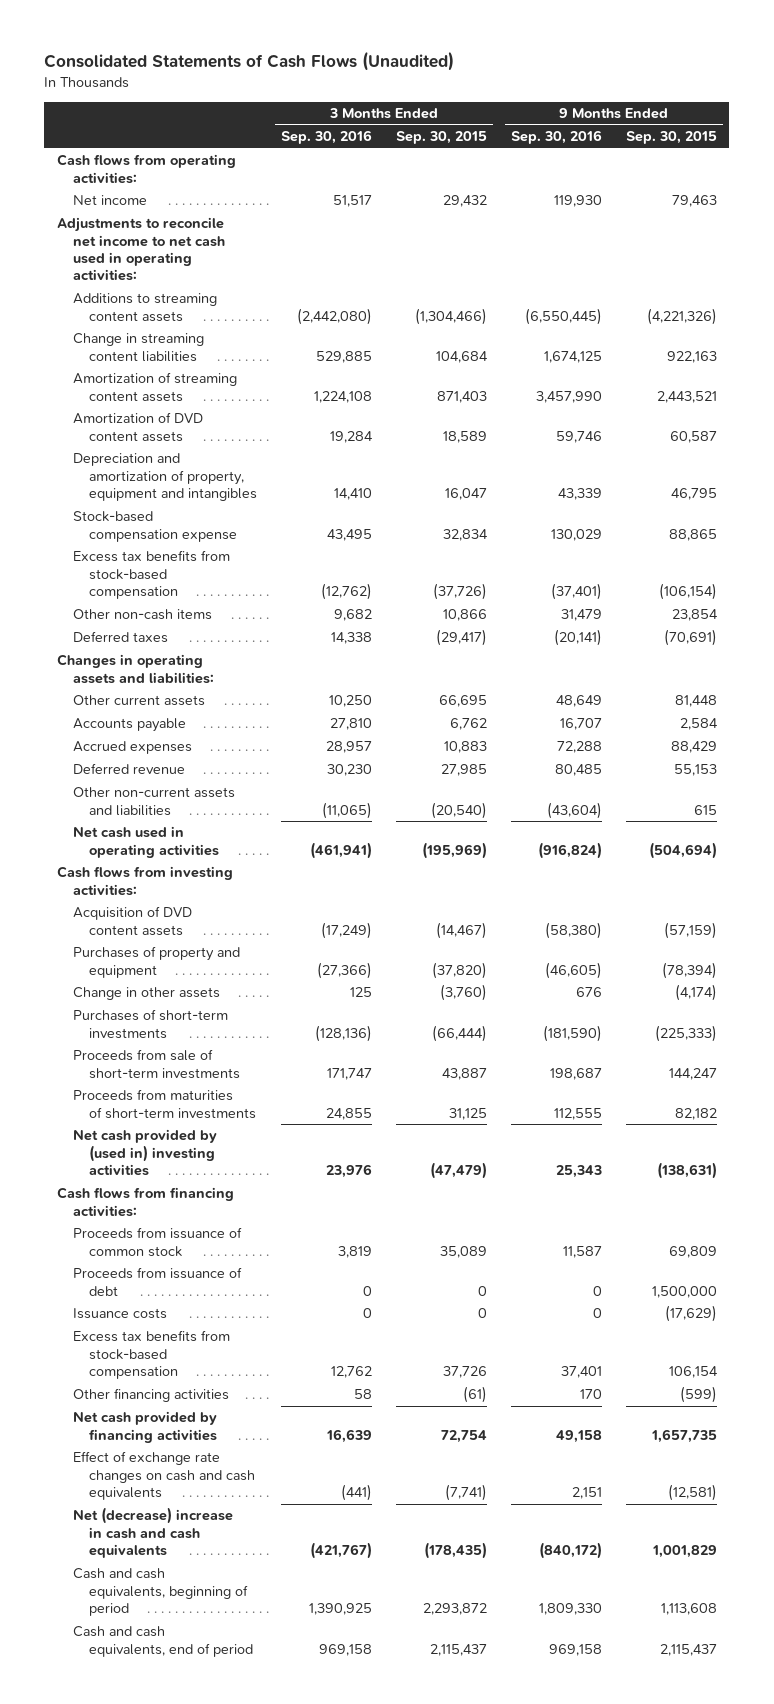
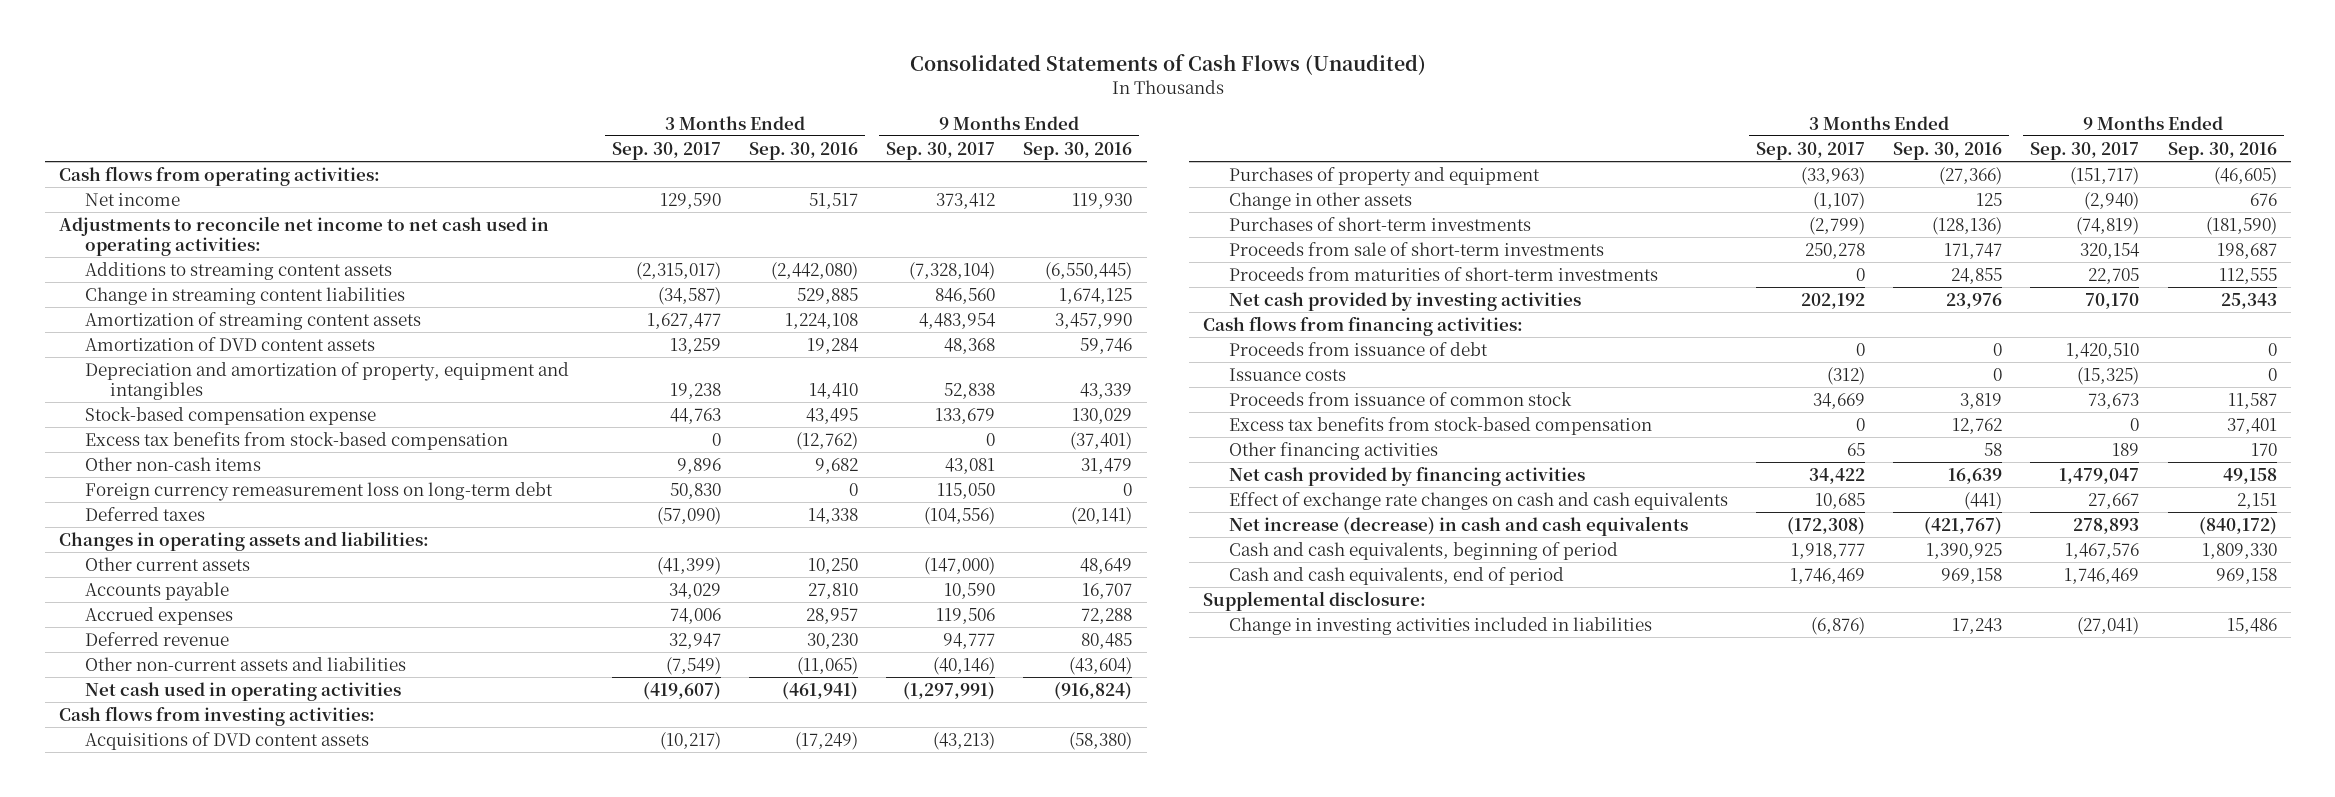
- | 3 Months Ended Sep. 30, 2016 | 3 Months Ended Sep. 30, 2015 | 9 Months Ended Sep. 30, 2016 | 9 Months Ended Sep. 30, 2015
+ | 3 Months Ended Sep. 30, 2017 | 3 Months Ended Sep. 30, 2016 | 9 Months Ended Sep. 30, 2017 | 9 Months Ended Sep. 30, 2016
+ Foreign currency remeasurement loss on long-term debt | 50,830 | 0 | 115,050 | 0
- Acquisition of DVD content assets | (17,249) | (14,467) | (58,380) | (57,159)
+ Acquisitions of DVD content assets | (10,217) | (17,249) | (43,213) | (58,380)
- Net cash provided by (used in) investing activities | 23,976 | (47,479) | 25,343 | (138,631)
+ Net cash provided by investing activities | 202,192 | 23,976 | 70,170 | 25,343
moved down: Proceeds from issuance of common stock | 34,669 | 3,819 | 73,673 | 11,587
- Net (decrease) increase in cash and cash equivalents | (421,767) | (178,435) | (840,172) | 1,001,829
+ Net increase (decrease) in cash and cash equivalents | (172,308) | (421,767) | 278,893 | (840,172)
+ Supplemental disclosure:
+ Change in investing activities included in liabilities | (6,876) | 17,243 | (27,041) | 15,486

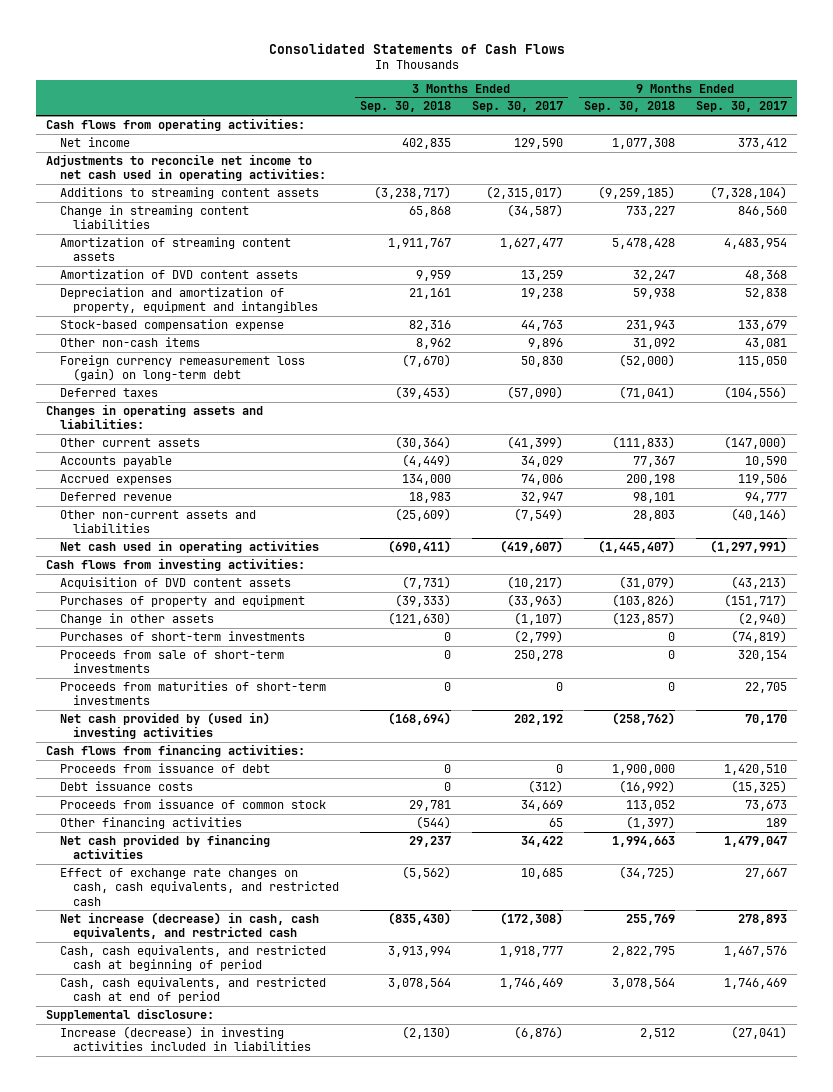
- Consolidated Statements of Cash Flows (Unaudited)
+ Consolidated Statements of Cash Flows
- | 3 Months Ended Sep. 30, 2017 | 3 Months Ended Sep. 30, 2016 | 9 Months Ended Sep. 30, 2017 | 9 Months Ended Sep. 30, 2016
+ | 3 Months Ended Sep. 30, 2018 | 3 Months Ended Sep. 30, 2017 | 9 Months Ended Sep. 30, 2018 | 9 Months Ended Sep. 30, 2017
- Excess tax benefits from stock-based compensation | 0 | (12,762) | 0 | (37,401)
- Foreign currency remeasurement loss on long-term debt | 50,830 | 0 | 115,050 | 0
+ Foreign currency remeasurement loss (gain) on long-term debt | (7,670) | 50,830 | (52,000) | 115,050
- Acquisitions of DVD content assets | (10,217) | (17,249) | (43,213) | (58,380)
+ Acquisition of DVD content assets | (7,731) | (10,217) | (31,079) | (43,213)
- Net cash provided by investing activities | 202,192 | 23,976 | 70,170 | 25,343
+ Net cash provided by (used in) investing activities | (168,694) | 202,192 | (258,762) | 70,170
- Issuance costs | (312) | 0 | (15,325) | 0
+ Debt issuance costs | 0 | (312) | (16,992) | (15,325)
- Excess tax benefits from stock-based compensation | 0 | 12,762 | 0 | 37,401
- Effect of exchange rate changes on cash and cash equivalents | 10,685 | (441) | 27,667 | 2,151
- Net increase (decrease) in cash and cash equivalents | (172,308) | (421,767) | 278,893 | (840,172)
- Cash and cash equivalents, beginning of period | 1,918,777 | 1,390,925 | 1,467,576 | 1,809,330
- Cash and cash equivalents, end of period | 1,746,469 | 969,158 | 1,746,469 | 969,158
+ Effect of exchange rate changes on cash, cash equivalents, and restricted cash | (5,562) | 10,685 | (34,725) | 27,667
+ Net increase (decrease) in cash, cash equivalents, and restricted cash | (835,430) | (172,308) | 255,769 | 278,893
+ Cash, cash equivalents, and restricted cash at beginning of period | 3,913,994 | 1,918,777 | 2,822,795 | 1,467,576
+ Cash, cash equivalents, and restricted cash at end of period | 3,078,564 | 1,746,469 | 3,078,564 | 1,746,469
- Change in investing activities included in liabilities | (6,876) | 17,243 | (27,041) | 15,486
+ Increase (decrease) in investing activities included in liabilities | (2,130) | (6,876) | 2,512 | (27,041)

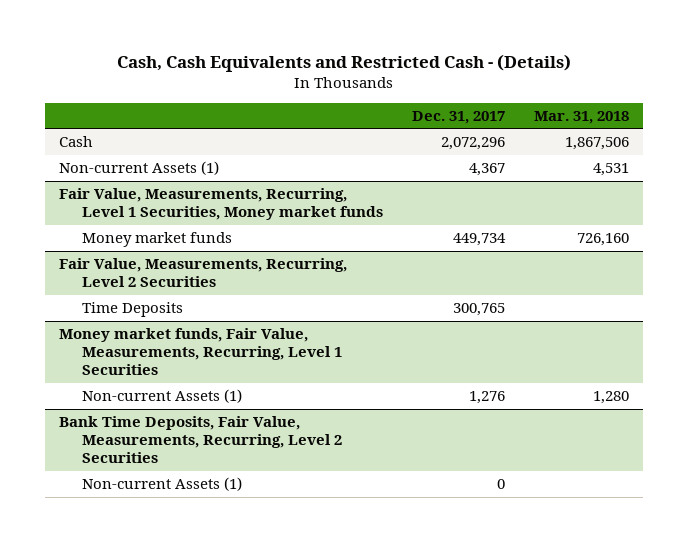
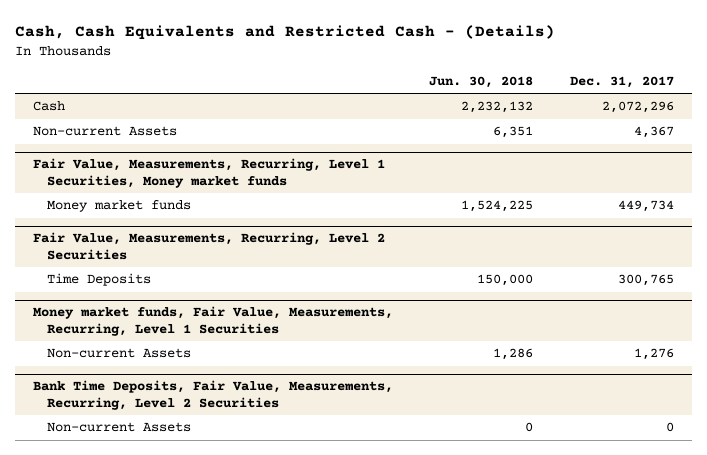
- | Dec. 31, 2017 | Mar. 31, 2018
+ | Jun. 30, 2018 | Dec. 31, 2017
- Non-current Assets (1) | 4,367 | 4,531
+ Non-current Assets | 6,351 | 4,367
@ Money market funds, Fair Value, Measurements, Recurring, Level 1 Securities
- Non-current Assets (1) | 1,276 | 1,280
+ Non-current Assets | 1,286 | 1,276
@ Bank Time Deposits, Fair Value, Measurements, Recurring, Level 2 Securities
- Non-current Assets (1) | 0 |
+ Non-current Assets | 0 | 0

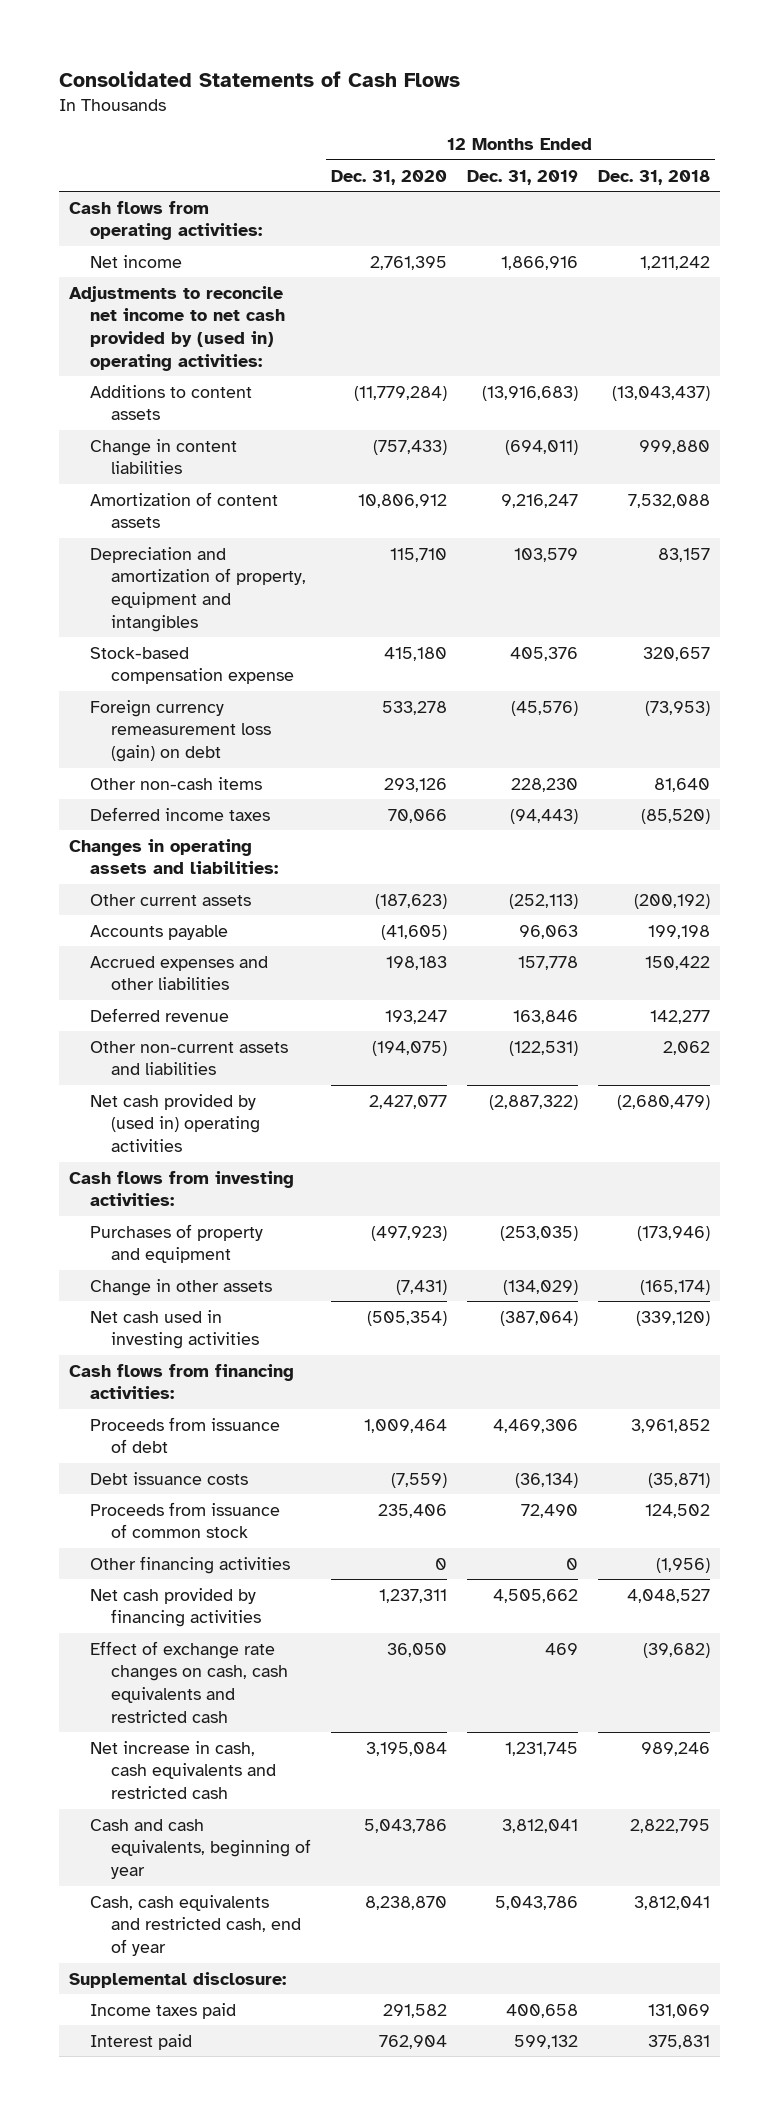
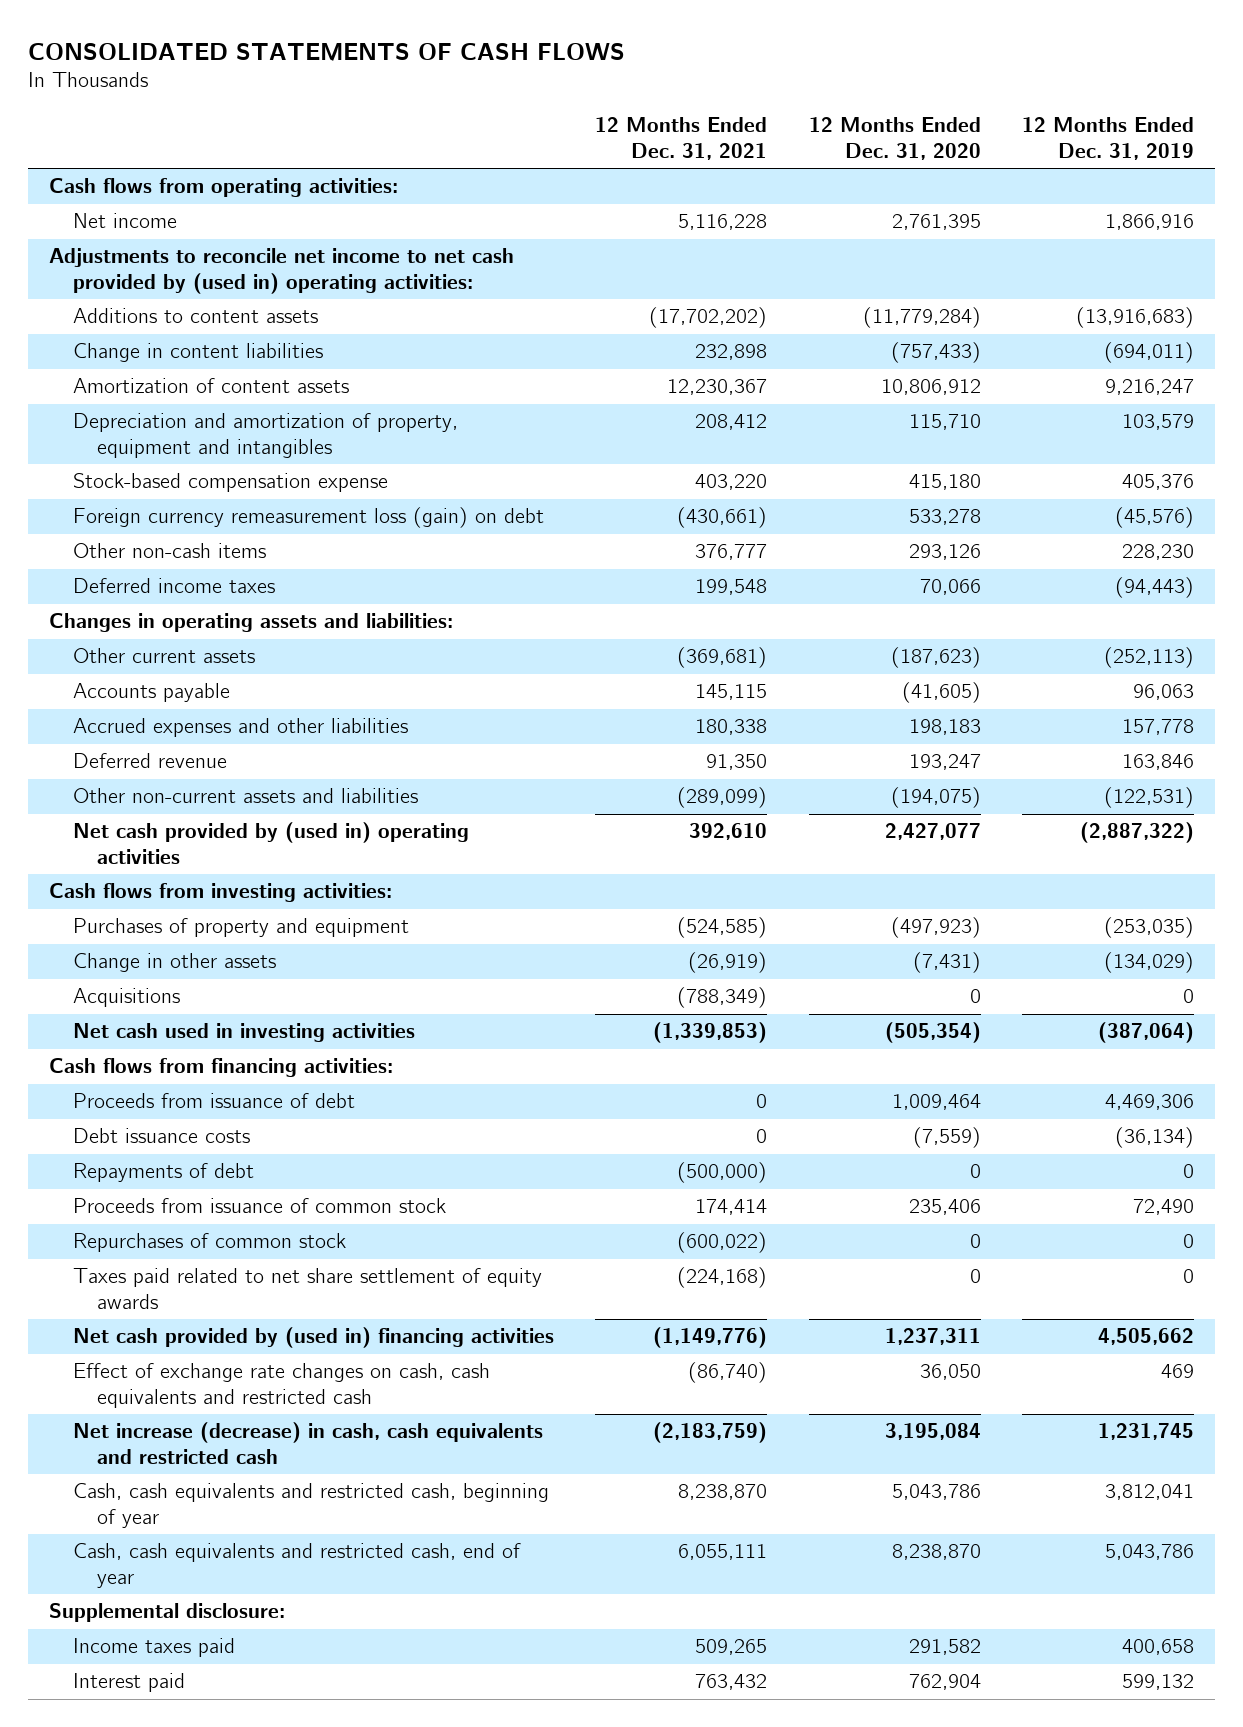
- Consolidated Statements of Cash Flows
+ CONSOLIDATED STATEMENTS OF CASH FLOWS
- | 12 Months Ended Dec. 31, 2020 | 12 Months Ended Dec. 31, 2019 | 12 Months Ended Dec. 31, 2018
+ | 12 Months Ended Dec. 31, 2021 | 12 Months Ended Dec. 31, 2020 | 12 Months Ended Dec. 31, 2019
+ Acquisitions | (788,349) | 0 | 0
+ Repayments of debt | (500,000) | 0 | 0
- Other financing activities | 0 | 0 | (1,956)
- Net cash provided by financing activities | 1,237,311 | 4,505,662 | 4,048,527
+ Repurchases of common stock | (600,022) | 0 | 0
+ Taxes paid related to net share settlement of equity awards | (224,168) | 0 | 0
+ Net cash provided by (used in) financing activities | (1,149,776) | 1,237,311 | 4,505,662
- Net increase in cash, cash equivalents and restricted cash | 3,195,084 | 1,231,745 | 989,246
- Cash and cash equivalents, beginning of year | 5,043,786 | 3,812,041 | 2,822,795
+ Net increase (decrease) in cash, cash equivalents and restricted cash | (2,183,759) | 3,195,084 | 1,231,745
+ Cash, cash equivalents and restricted cash, beginning of year | 8,238,870 | 5,043,786 | 3,812,041

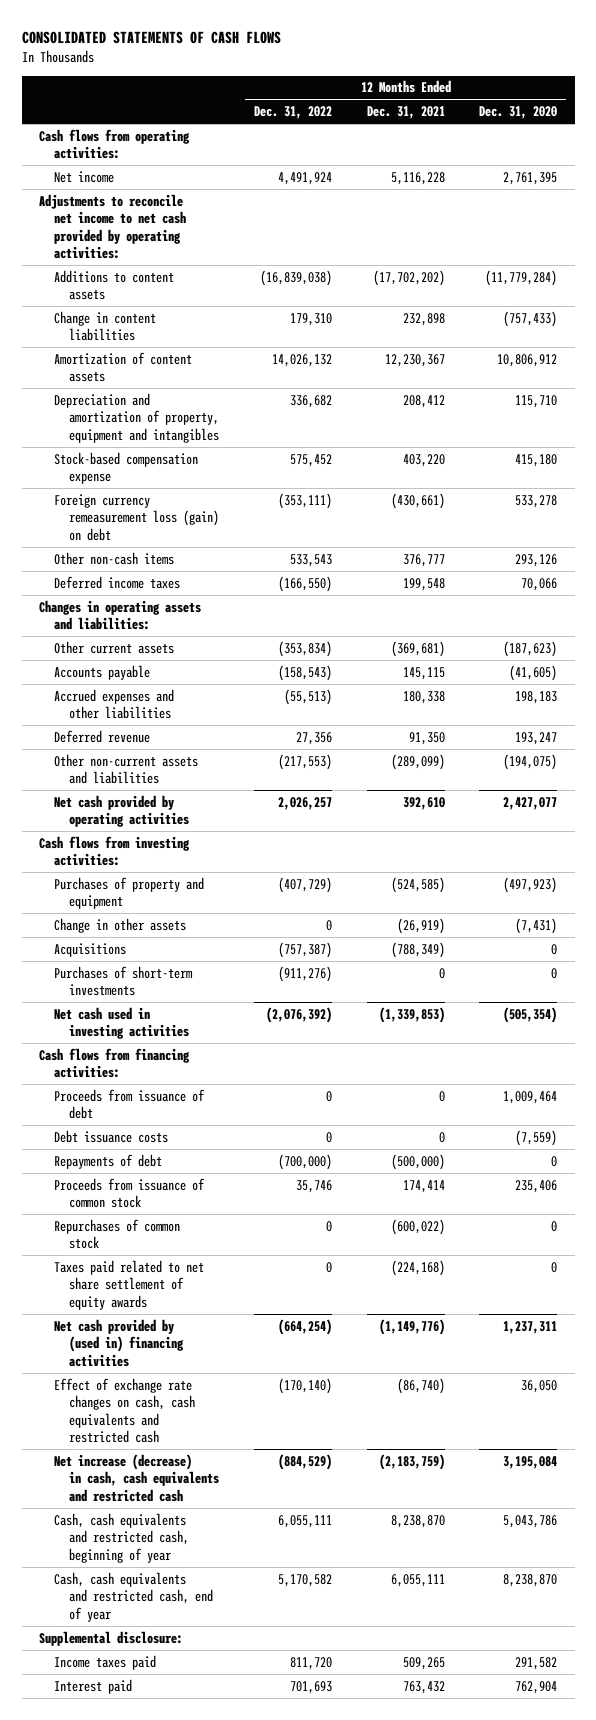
- | 12 Months Ended Dec. 31, 2021 | 12 Months Ended Dec. 31, 2020 | 12 Months Ended Dec. 31, 2019
+ | 12 Months Ended Dec. 31, 2022 | 12 Months Ended Dec. 31, 2021 | 12 Months Ended Dec. 31, 2020
- Adjustments to reconcile net income to net cash provided by (used in) operating activities:
+ Adjustments to reconcile net income to net cash provided by operating activities:
- Net cash provided by (used in) operating activities | 392,610 | 2,427,077 | (2,887,322)
+ Net cash provided by operating activities | 2,026,257 | 392,610 | 2,427,077
+ Purchases of short-term investments | (911,276) | 0 | 0

